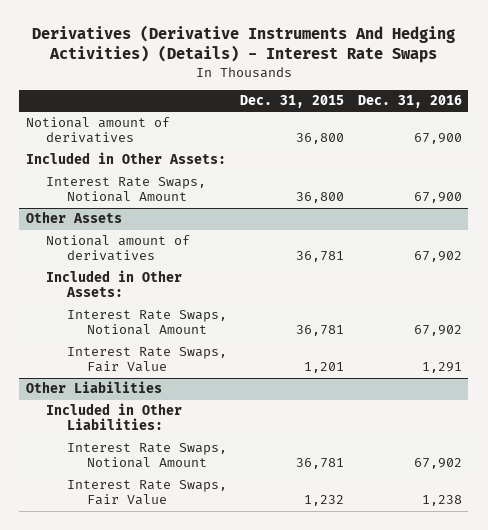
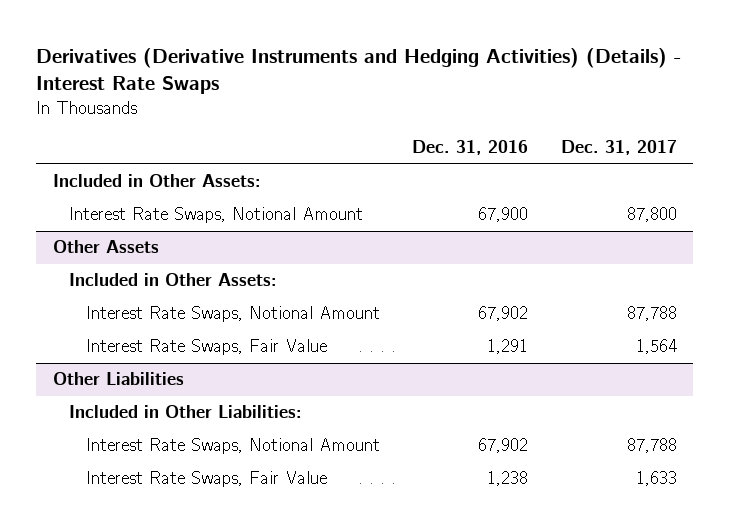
- Derivatives (Derivative Instruments And Hedging Activities) (Details) - Interest Rate Swaps
+ Derivatives (Derivative Instruments and Hedging Activities) (Details) - Interest Rate Swaps
- | Dec. 31, 2015 | Dec. 31, 2016
+ | Dec. 31, 2016 | Dec. 31, 2017
- Notional amount of derivatives | 36,800 | 67,900
@ Other Assets
- Notional amount of derivatives | 36,781 | 67,902

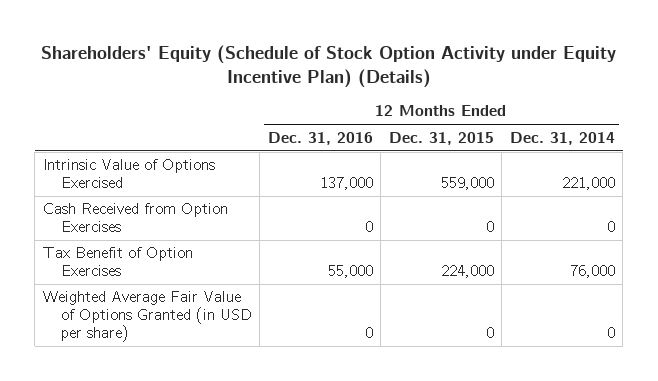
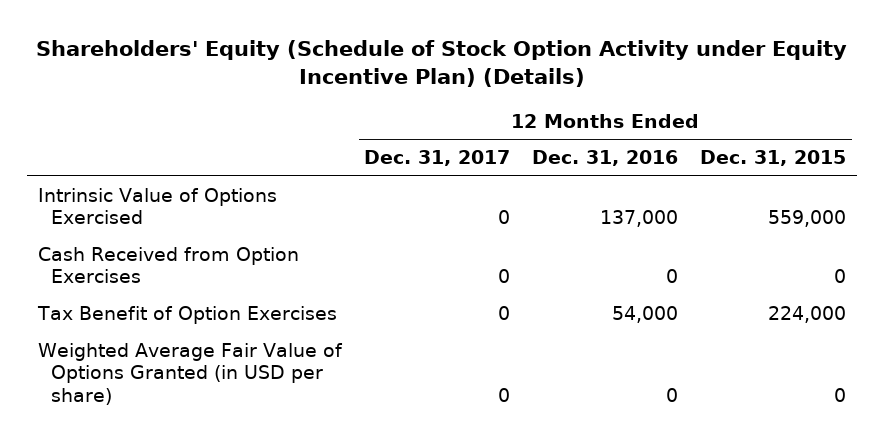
- | 12 Months Ended Dec. 31, 2016 | 12 Months Ended Dec. 31, 2015 | 12 Months Ended Dec. 31, 2014
+ | 12 Months Ended Dec. 31, 2017 | 12 Months Ended Dec. 31, 2016 | 12 Months Ended Dec. 31, 2015
- Tax Benefit of Option Exercises | 55,000 | 224,000 | 76,000
+ Tax Benefit of Option Exercises | 0 | 54,000 | 224,000

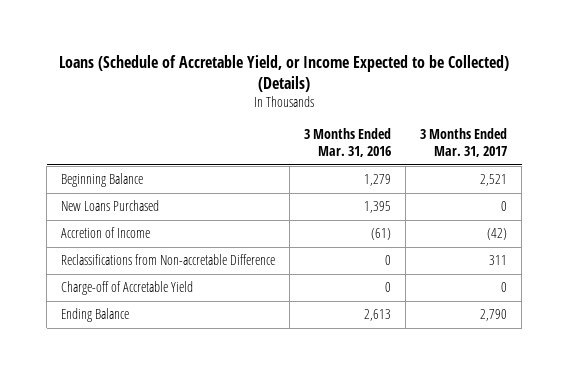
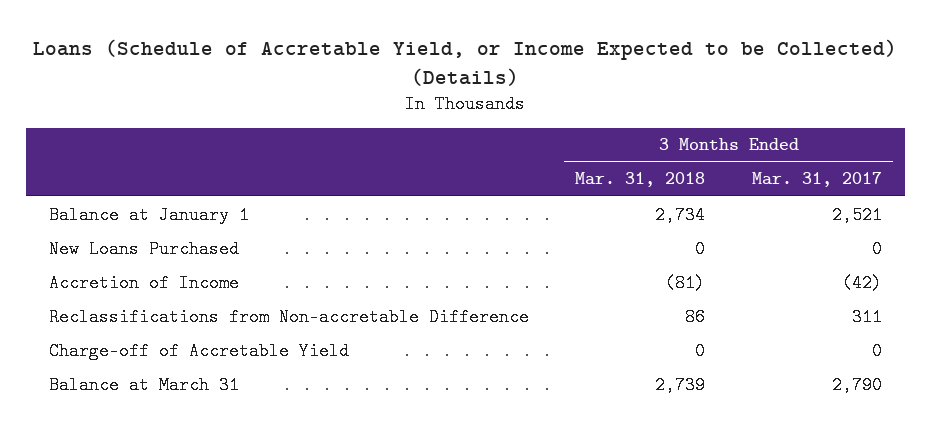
- | 3 Months Ended Mar. 31, 2016 | 3 Months Ended Mar. 31, 2017
+ | 3 Months Ended Mar. 31, 2018 | 3 Months Ended Mar. 31, 2017
- Beginning Balance | 1,279 | 2,521
+ Balance at January 1 | 2,734 | 2,521
- Ending Balance | 2,613 | 2,790
+ Balance at March 31 | 2,739 | 2,790

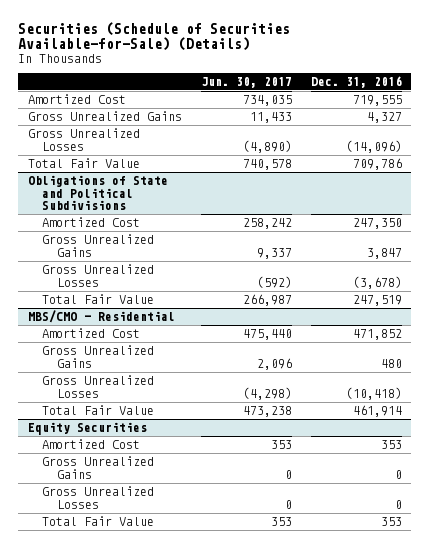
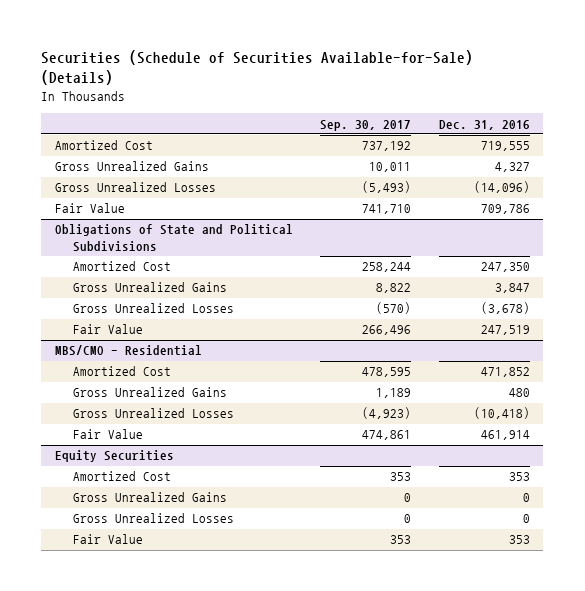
- | Jun. 30, 2017 | Dec. 31, 2016
+ | Sep. 30, 2017 | Dec. 31, 2016
- Total Fair Value | 740,578 | 709,786
+ Fair Value | 741,710 | 709,786
@ Obligations of State and Political Subdivisions
- Total Fair Value | 266,987 | 247,519
+ Fair Value | 266,496 | 247,519
@ MBS/CMO - Residential
- Total Fair Value | 473,238 | 461,914
+ Fair Value | 474,861 | 461,914
@ Equity Securities
- Total Fair Value | 353 | 353
+ Fair Value | 353 | 353

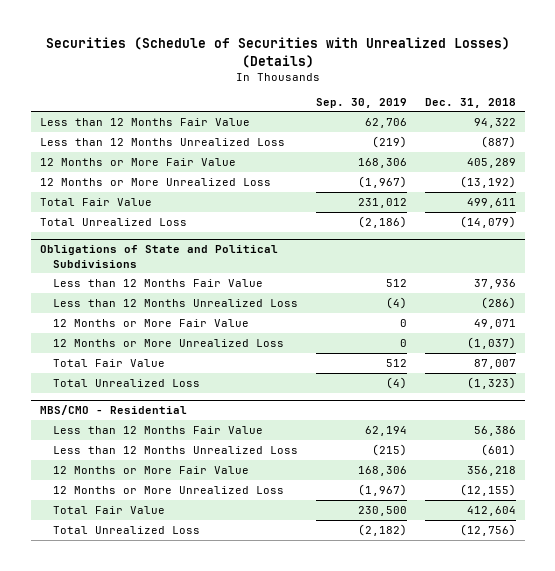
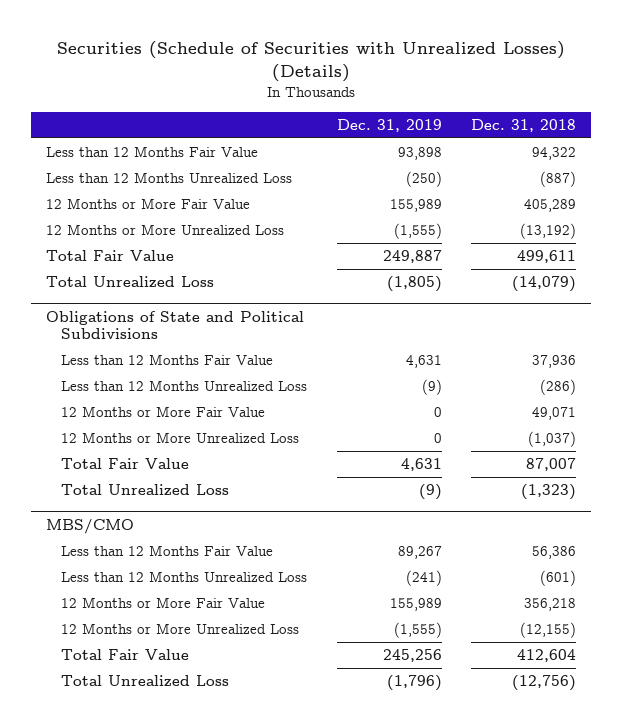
- | Sep. 30, 2019 | Dec. 31, 2018
+ | Dec. 31, 2019 | Dec. 31, 2018
- MBS/CMO - Residential
+ MBS/CMO

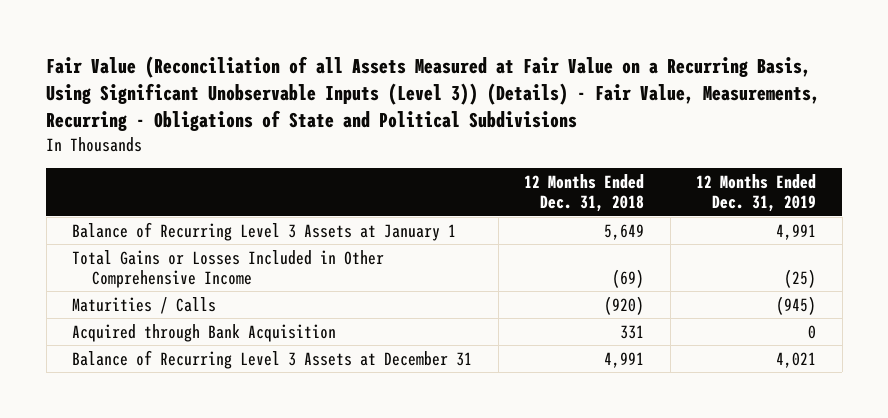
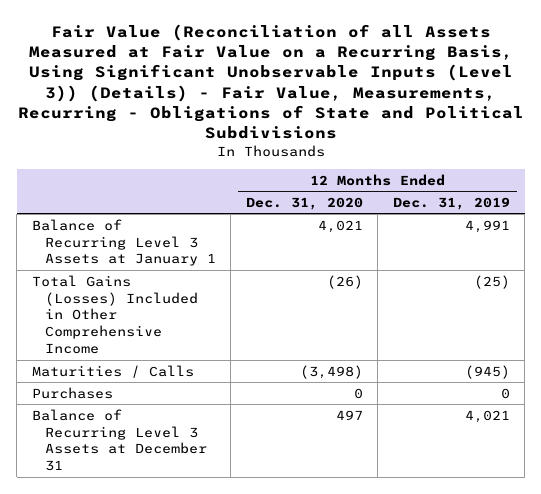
- | 12 Months Ended Dec. 31, 2018 | 12 Months Ended Dec. 31, 2019
+ | 12 Months Ended Dec. 31, 2020 | 12 Months Ended Dec. 31, 2019
- Total Gains or Losses Included in Other Comprehensive Income | (69) | (25)
+ Total Gains (Losses) Included in Other Comprehensive Income | (26) | (25)
- Acquired through Bank Acquisition | 331 | 0
+ Purchases | 0 | 0

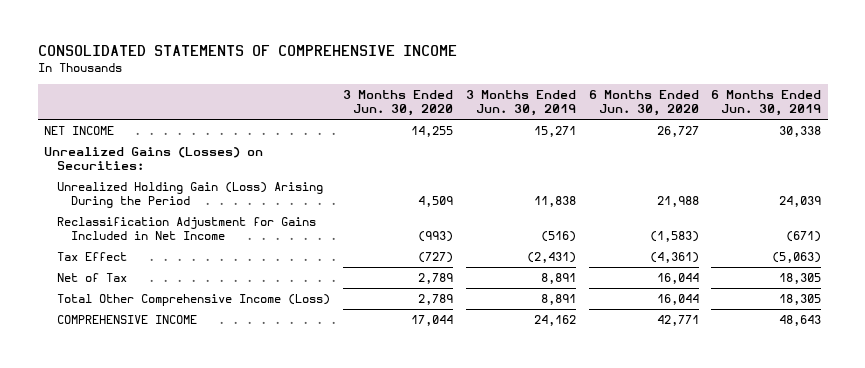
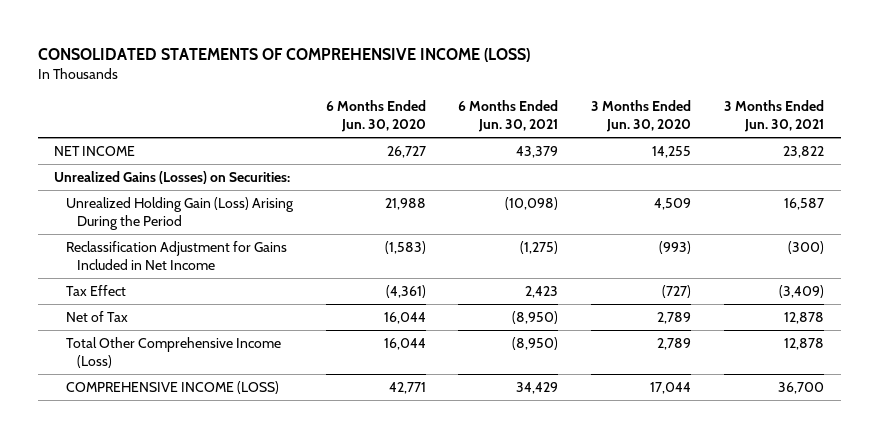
- CONSOLIDATED STATEMENTS OF COMPREHENSIVE INCOME
+ CONSOLIDATED STATEMENTS OF COMPREHENSIVE INCOME (LOSS)
- | 3 Months Ended Jun. 30, 2020 | 3 Months Ended Jun. 30, 2019 | 6 Months Ended Jun. 30, 2020 | 6 Months Ended Jun. 30, 2019
+ | 6 Months Ended Jun. 30, 2020 | 6 Months Ended Jun. 30, 2021 | 3 Months Ended Jun. 30, 2020 | 3 Months Ended Jun. 30, 2021
- COMPREHENSIVE INCOME | 17,044 | 24,162 | 42,771 | 48,643
+ COMPREHENSIVE INCOME (LOSS) | 42,771 | 34,429 | 17,044 | 36,700

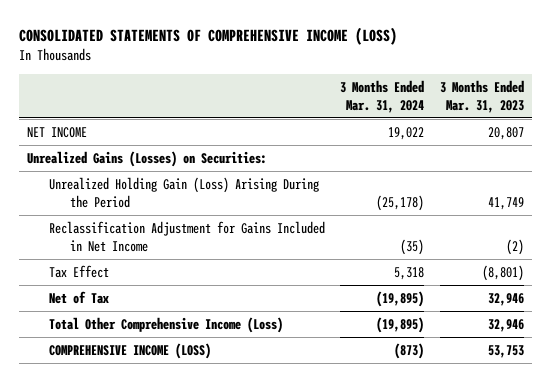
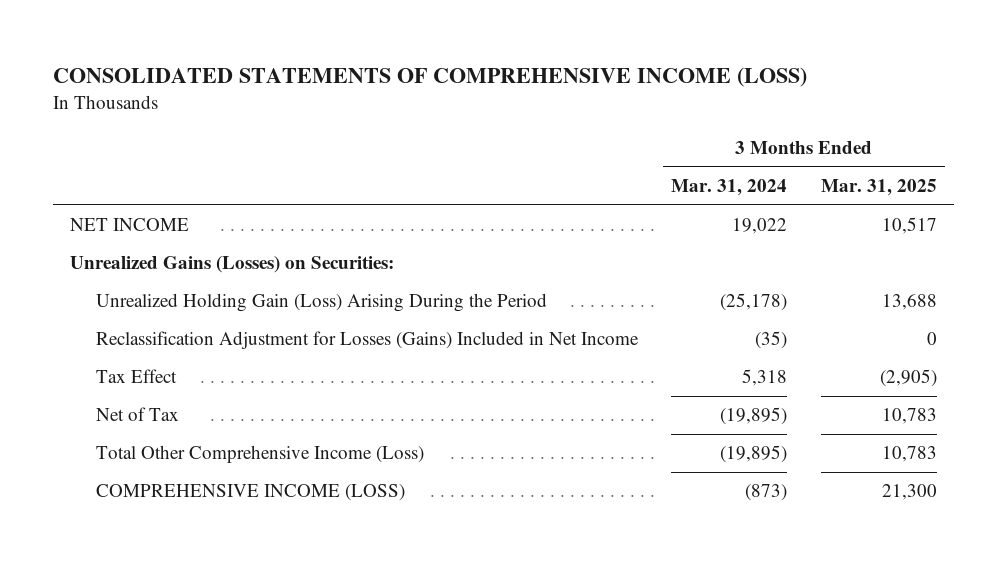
- | 3 Months Ended Mar. 31, 2024 | 3 Months Ended Mar. 31, 2023
+ | 3 Months Ended Mar. 31, 2024 | 3 Months Ended Mar. 31, 2025
- Reclassification Adjustment for Gains Included in Net Income | (35) | (2)
+ Reclassification Adjustment for Losses (Gains) Included in Net Income | (35) | 0

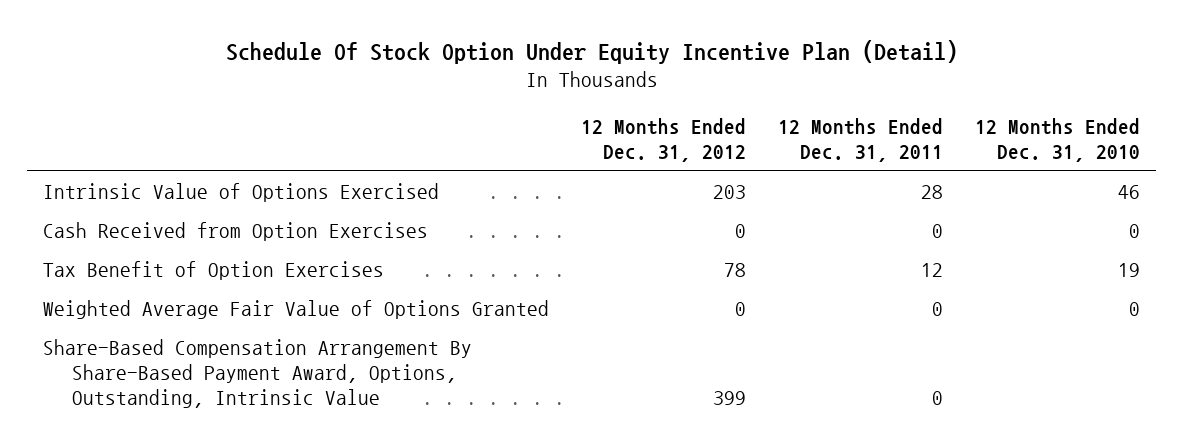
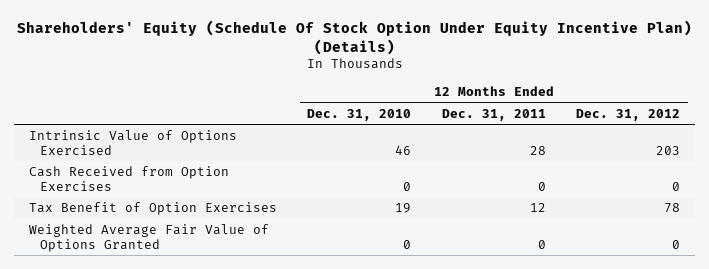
- Schedule Of Stock Option Under Equity Incentive Plan (Detail)
+ Shareholders' Equity (Schedule Of Stock Option Under Equity Incentive Plan) (Details)
- | 12 Months Ended Dec. 31, 2012 | 12 Months Ended Dec. 31, 2011 | 12 Months Ended Dec. 31, 2010
+ | 12 Months Ended Dec. 31, 2010 | 12 Months Ended Dec. 31, 2011 | 12 Months Ended Dec. 31, 2012
- Share-Based Compensation Arrangement By Share-Based Payment Award, Options, Outstanding, Intrinsic Value | 399 | 0 |

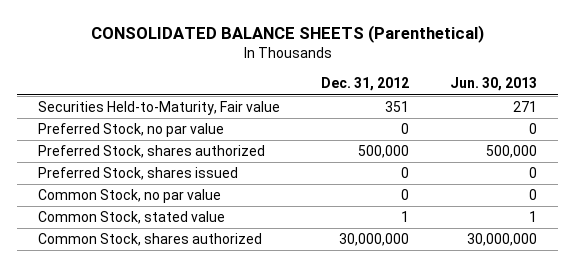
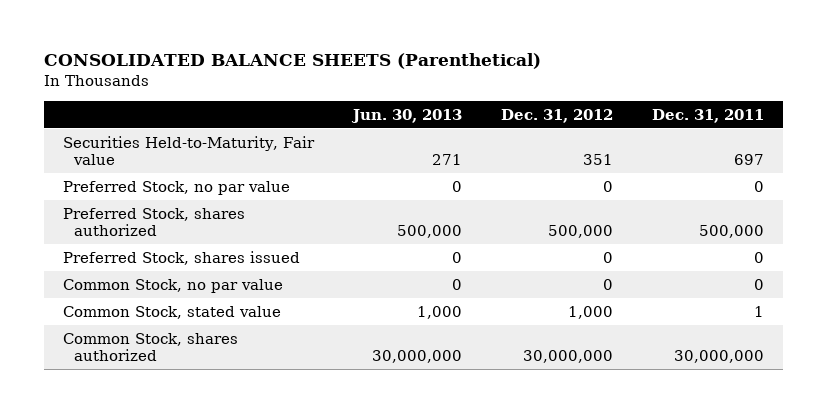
- | Dec. 31, 2012 | Jun. 30, 2013
+ | Jun. 30, 2013 | Dec. 31, 2012 | Dec. 31, 2011
- Common Stock, stated value | 1 | 1
+ Common Stock, stated value | 1,000 | 1,000 | 1

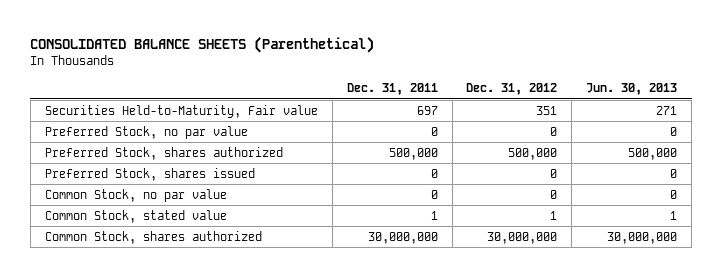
- | Jun. 30, 2013 | Dec. 31, 2012 | Dec. 31, 2011
+ | Dec. 31, 2011 | Dec. 31, 2012 | Jun. 30, 2013
- Common Stock, stated value | 1,000 | 1,000 | 1
+ Common Stock, stated value | 1 | 1 | 1

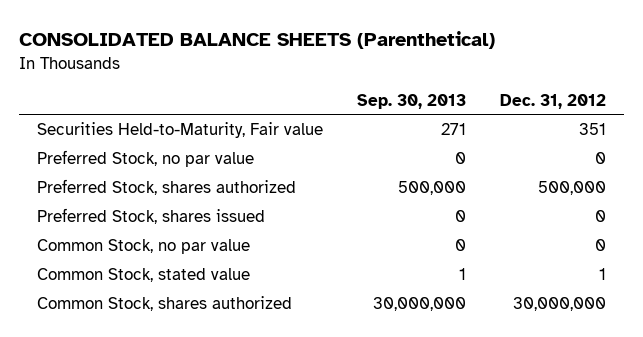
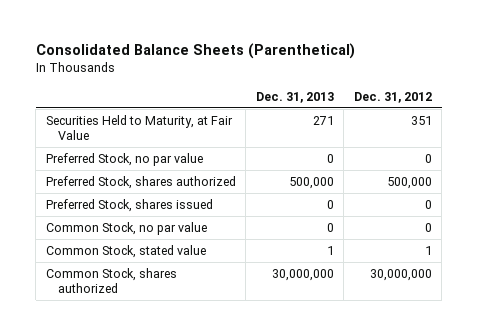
- CONSOLIDATED BALANCE SHEETS (Parenthetical)
+ Consolidated Balance Sheets (Parenthetical)
- | Sep. 30, 2013 | Dec. 31, 2012
+ | Dec. 31, 2013 | Dec. 31, 2012
- Securities Held-to-Maturity, Fair value | 271 | 351
+ Securities Held to Maturity, at Fair Value | 271 | 351

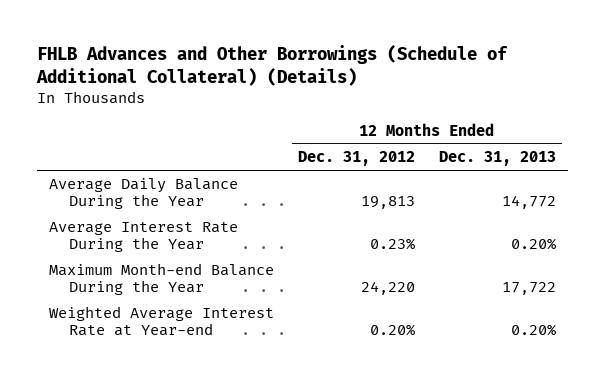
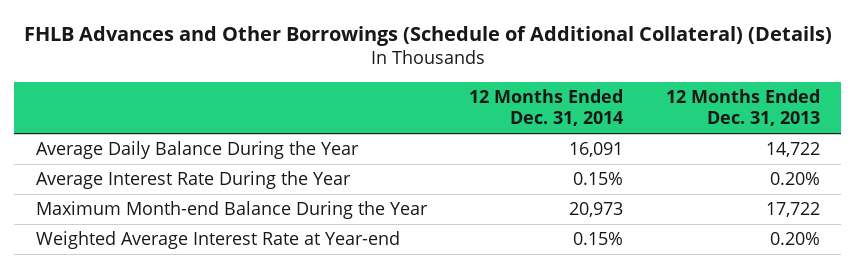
- | 12 Months Ended Dec. 31, 2012 | 12 Months Ended Dec. 31, 2013
+ | 12 Months Ended Dec. 31, 2014 | 12 Months Ended Dec. 31, 2013
- Average Daily Balance During the Year | 19,813 | 14,772
+ Average Daily Balance During the Year | 16,091 | 14,722

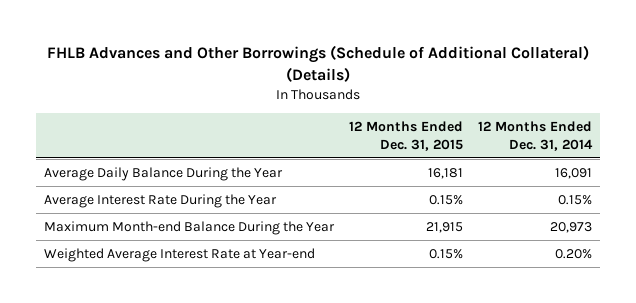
- | 12 Months Ended Dec. 31, 2014 | 12 Months Ended Dec. 31, 2013
+ | 12 Months Ended Dec. 31, 2015 | 12 Months Ended Dec. 31, 2014
- Weighted Average Interest Rate at Year-end | 0.15% | 0.20%
+ Weighted Average Interest Rate at Year-end | 0.15% | 0.20%

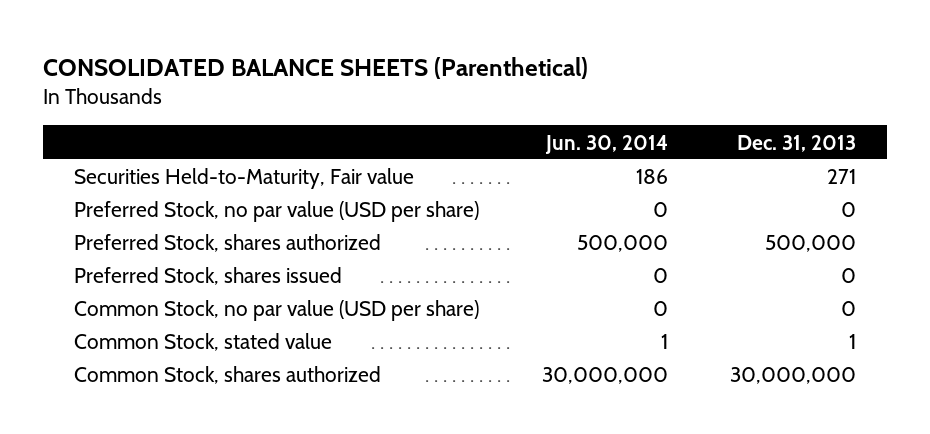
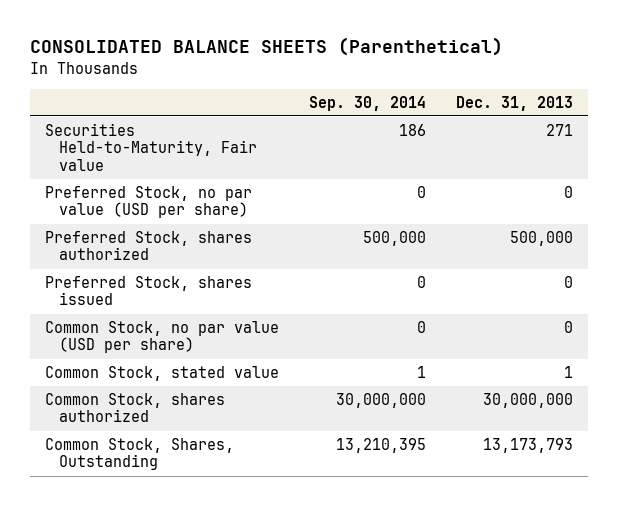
- | Jun. 30, 2014 | Dec. 31, 2013
+ | Sep. 30, 2014 | Dec. 31, 2013
+ Common Stock, Shares, Outstanding | 13,210,395 | 13,173,793

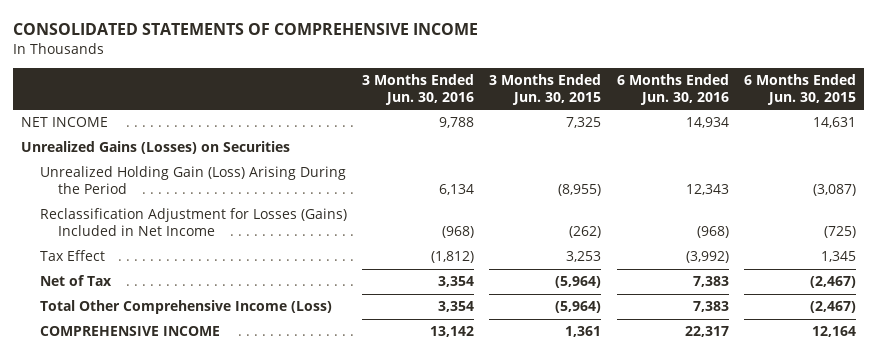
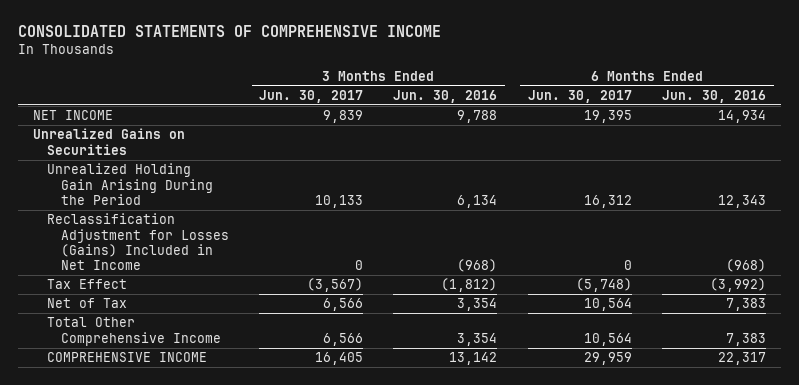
- | 3 Months Ended Jun. 30, 2016 | 3 Months Ended Jun. 30, 2015 | 6 Months Ended Jun. 30, 2016 | 6 Months Ended Jun. 30, 2015
+ | 3 Months Ended Jun. 30, 2017 | 3 Months Ended Jun. 30, 2016 | 6 Months Ended Jun. 30, 2017 | 6 Months Ended Jun. 30, 2016
- Unrealized Gains (Losses) on Securities
- Unrealized Holding Gain (Loss) Arising During the Period | 6,134 | (8,955) | 12,343 | (3,087)
+ Unrealized Gains on Securities
+ Unrealized Holding Gain Arising During the Period | 10,133 | 6,134 | 16,312 | 12,343
- Total Other Comprehensive Income (Loss) | 3,354 | (5,964) | 7,383 | (2,467)
+ Total Other Comprehensive Income | 6,566 | 3,354 | 10,564 | 7,383

